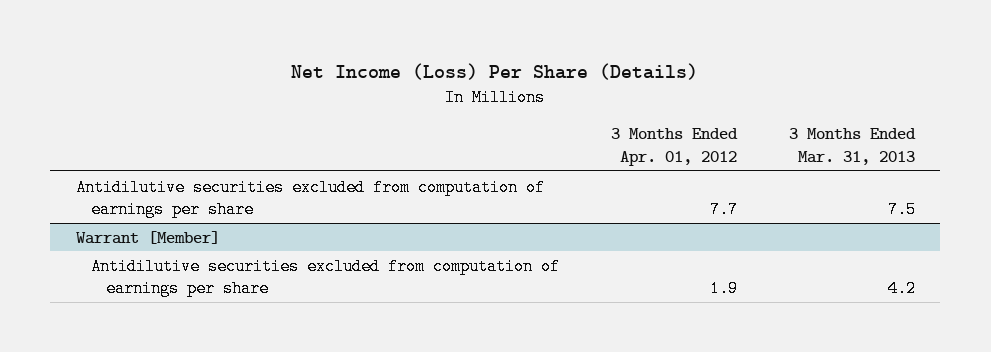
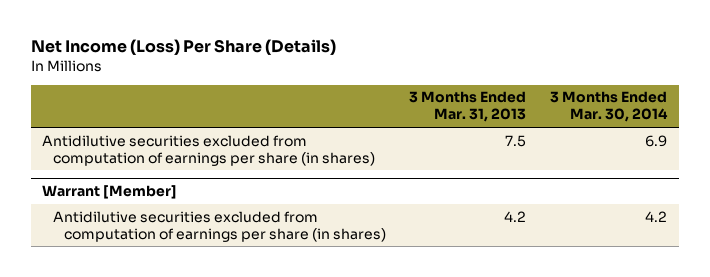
- | 3 Months Ended Apr. 01, 2012 | 3 Months Ended Mar. 31, 2013
+ | 3 Months Ended Mar. 31, 2013 | 3 Months Ended Mar. 30, 2014
- Antidilutive securities excluded from computation of earnings per share | 7.7 | 7.5
+ Antidilutive securities excluded from computation of earnings per share (in shares) | 7.5 | 6.9
@ Warrant [Member]
- Antidilutive securities excluded from computation of earnings per share | 1.9 | 4.2
+ Antidilutive securities excluded from computation of earnings per share (in shares) | 4.2 | 4.2

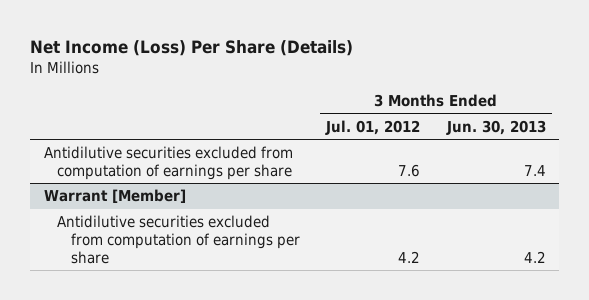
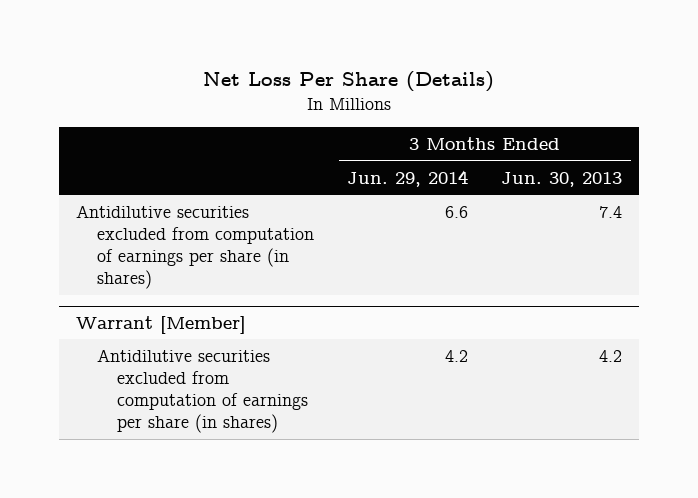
- Net Income (Loss) Per Share (Details)
+ Net Loss Per Share (Details)
- | 3 Months Ended Jul. 01, 2012 | 3 Months Ended Jun. 30, 2013
+ | 3 Months Ended Jun. 29, 2014 | 3 Months Ended Jun. 30, 2013
- Antidilutive securities excluded from computation of earnings per share | 7.6 | 7.4
+ Antidilutive securities excluded from computation of earnings per share (in shares) | 6.6 | 7.4
@ Warrant [Member]
- Antidilutive securities excluded from computation of earnings per share | 4.2 | 4.2
+ Antidilutive securities excluded from computation of earnings per share (in shares) | 4.2 | 4.2

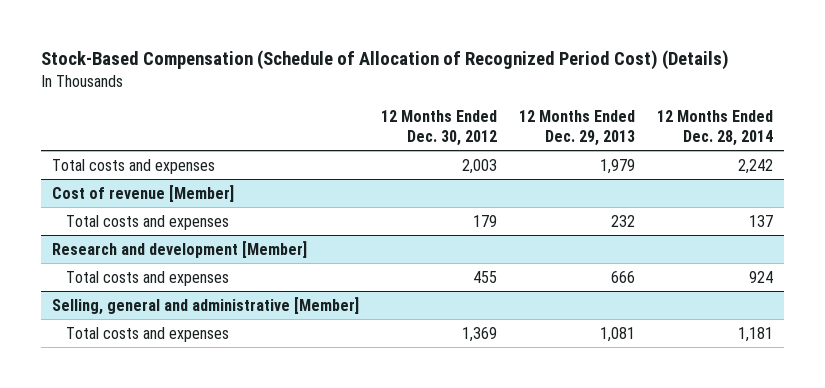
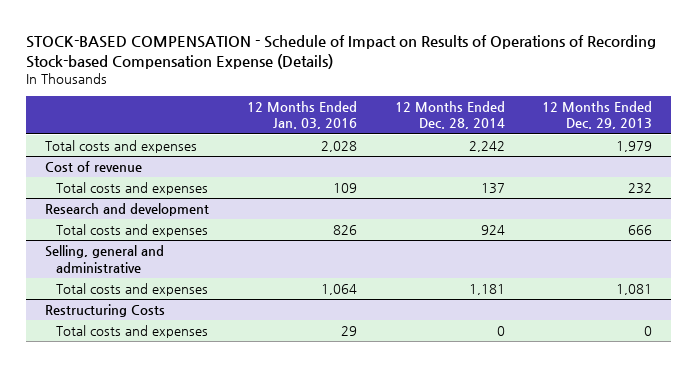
- Stock-Based Compensation (Schedule of Allocation of Recognized Period Cost) (Details)
+ STOCK-BASED COMPENSATION - Schedule of Impact on Results of Operations of Recording Stock-based Compensation Expense (Details)
- | 12 Months Ended Dec. 30, 2012 | 12 Months Ended Dec. 29, 2013 | 12 Months Ended Dec. 28, 2014
+ | 12 Months Ended Jan. 03, 2016 | 12 Months Ended Dec. 28, 2014 | 12 Months Ended Dec. 29, 2013
- Cost of revenue [Member]
+ Cost of revenue
- Research and development [Member]
+ Research and development
- Selling, general and administrative [Member]
+ Selling, general and administrative
+ Restructuring Costs
+ Total costs and expenses | 29 | 0 | 0

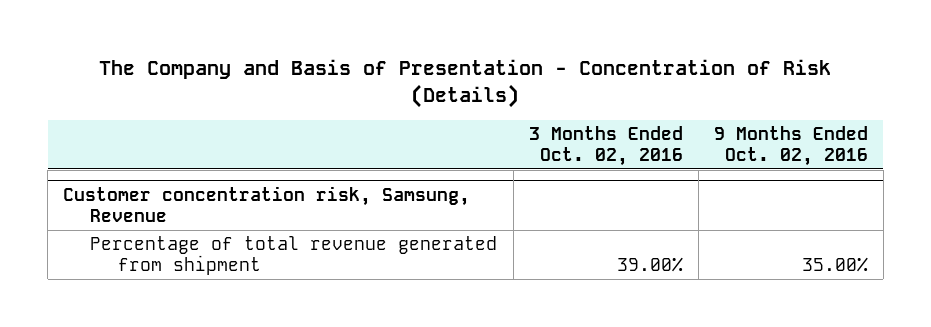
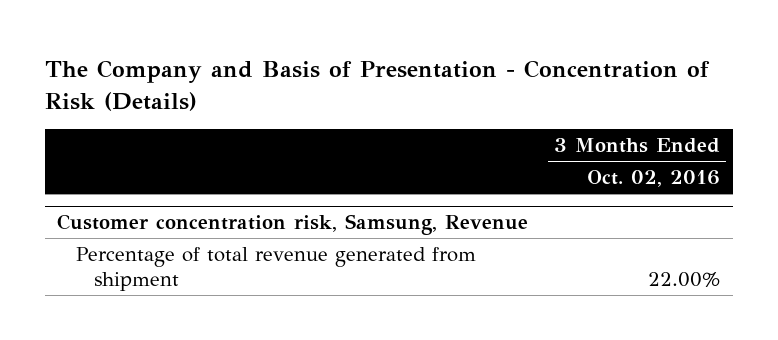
- | 3 Months Ended Oct. 02, 2016 | 9 Months Ended Oct. 02, 2016
+ | 3 Months Ended Oct. 02, 2016
@ Customer concentration risk, Samsung, Revenue
- Percentage of total revenue generated from shipment | 39.00% | 35.00%
+ Percentage of total revenue generated from shipment | 22.00%

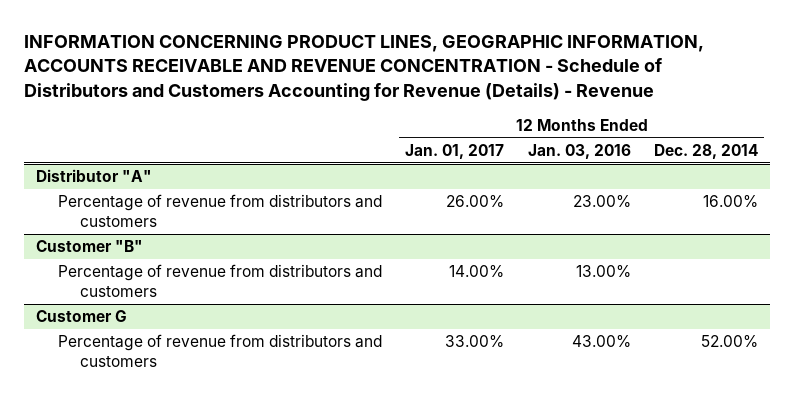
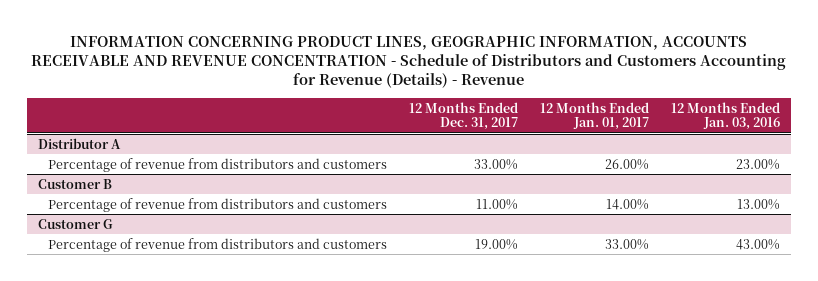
- | 12 Months Ended Jan. 01, 2017 | 12 Months Ended Jan. 03, 2016 | 12 Months Ended Dec. 28, 2014
+ | 12 Months Ended Dec. 31, 2017 | 12 Months Ended Jan. 01, 2017 | 12 Months Ended Jan. 03, 2016
- Distributor "A"
+ Distributor A
- Customer "B"
+ Customer B

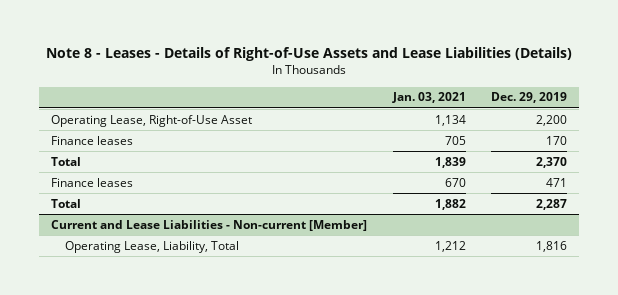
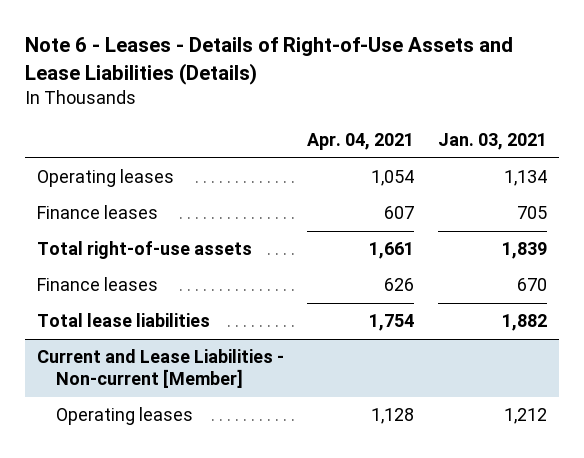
- Note 8 - Leases - Details of Right-of-Use Assets and Lease Liabilities (Details)
+ Note 6 - Leases - Details of Right-of-Use Assets and Lease Liabilities (Details)
- | Jan. 03, 2021 | Dec. 29, 2019
+ | Apr. 04, 2021 | Jan. 03, 2021
- Operating Lease, Right-of-Use Asset | 1,134 | 2,200
+ Operating leases | 1,054 | 1,134
- Total | 1,839 | 2,370
+ Total right-of-use assets | 1,661 | 1,839
- Total | 1,882 | 2,287
+ Total lease liabilities | 1,754 | 1,882
@ Current and Lease Liabilities - Non-current [Member]
- Operating Lease, Liability, Total | 1,212 | 1,816
+ Operating leases | 1,128 | 1,212

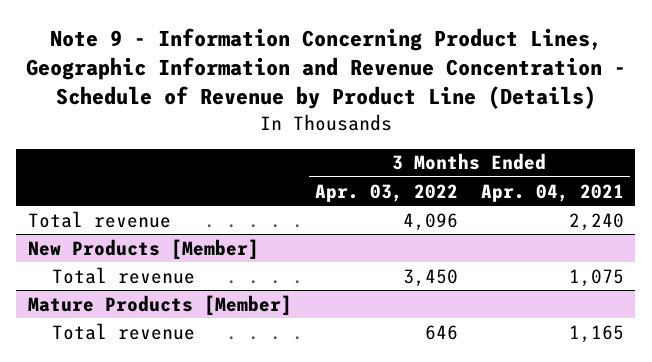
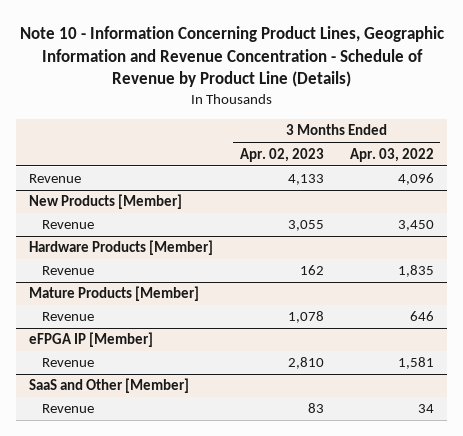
- Note 9 - Information Concerning Product Lines, Geographic Information and Revenue Concentration - Schedule of Revenue by Product Line (Details)
+ Note 10 - Information Concerning Product Lines, Geographic Information and Revenue Concentration - Schedule of Revenue by Product Line (Details)
- | 3 Months Ended Apr. 03, 2022 | 3 Months Ended Apr. 04, 2021
+ | 3 Months Ended Apr. 02, 2023 | 3 Months Ended Apr. 03, 2022
- Total revenue | 4,096 | 2,240
+ Revenue | 4,133 | 4,096
@ New Products [Member]
- Total revenue | 3,450 | 1,075
+ Revenue | 3,055 | 3,450
+ Hardware Products [Member]
+ Revenue | 162 | 1,835
@ Mature Products [Member]
- Total revenue | 646 | 1,165
+ Revenue | 1,078 | 646
+ eFPGA IP [Member]
+ Revenue | 2,810 | 1,581
+ SaaS and Other [Member]
+ Revenue | 83 | 34

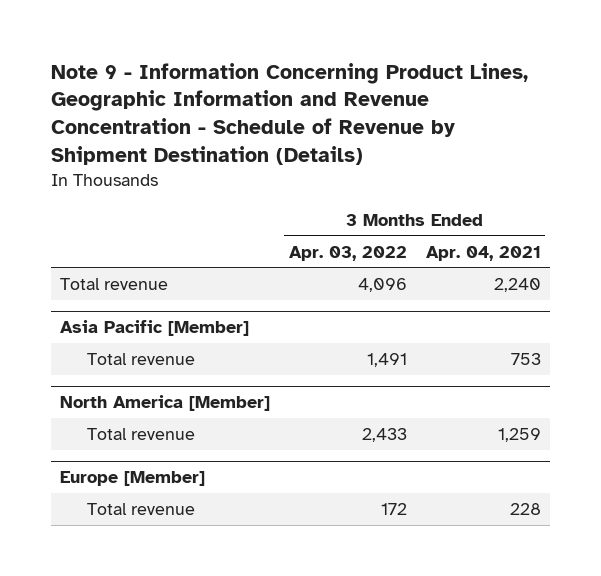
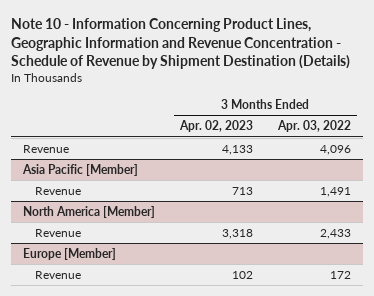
- Note 9 - Information Concerning Product Lines, Geographic Information and Revenue Concentration - Schedule of Revenue by Shipment Destination (Details)
+ Note 10 - Information Concerning Product Lines, Geographic Information and Revenue Concentration - Schedule of Revenue by Shipment Destination (Details)
- | 3 Months Ended Apr. 03, 2022 | 3 Months Ended Apr. 04, 2021
+ | 3 Months Ended Apr. 02, 2023 | 3 Months Ended Apr. 03, 2022
- Total revenue | 4,096 | 2,240
+ Revenue | 4,133 | 4,096
@ Asia Pacific [Member]
- Total revenue | 1,491 | 753
+ Revenue | 713 | 1,491
@ North America [Member]
- Total revenue | 2,433 | 1,259
+ Revenue | 3,318 | 2,433
@ Europe [Member]
- Total revenue | 172 | 228
+ Revenue | 102 | 172

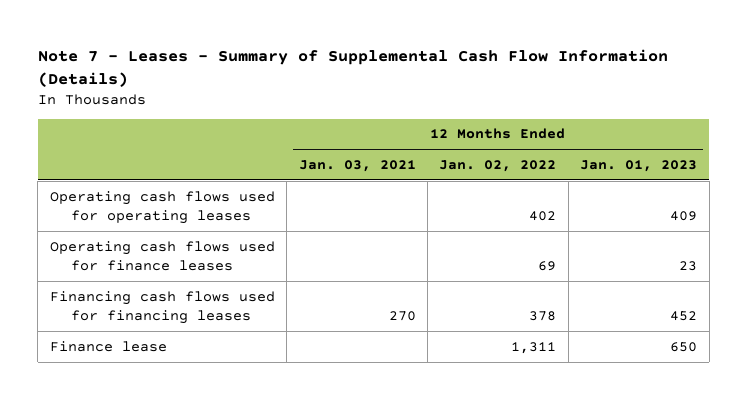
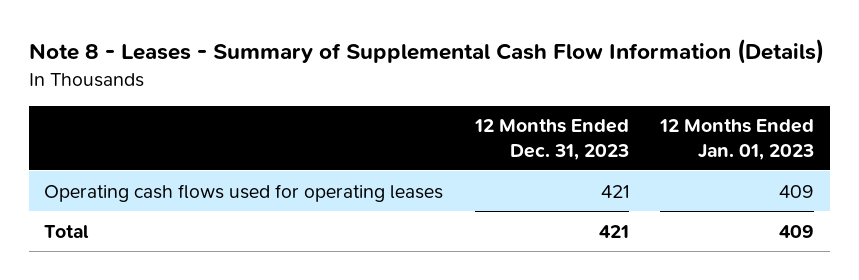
- Note 7 - Leases - Summary of Supplemental Cash Flow Information (Details)
+ Note 8 - Leases - Summary of Supplemental Cash Flow Information (Details)
- | 12 Months Ended Jan. 03, 2021 | 12 Months Ended Jan. 02, 2022 | 12 Months Ended Jan. 01, 2023
+ | 12 Months Ended Dec. 31, 2023 | 12 Months Ended Jan. 01, 2023
- Operating cash flows used for finance leases | | 69 | 23
- Financing cash flows used for financing leases | 270 | 378 | 452
- Finance lease | | 1,311 | 650
+ Total | 421 | 409

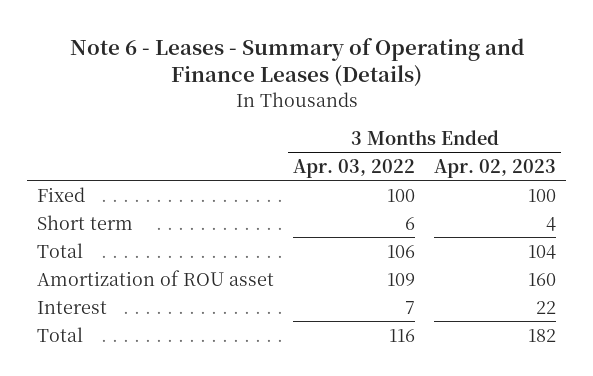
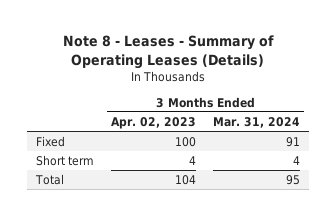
- Note 6 - Leases - Summary of Operating and Finance Leases (Details)
+ Note 8 - Leases - Summary of Operating Leases (Details)
- | 3 Months Ended Apr. 03, 2022 | 3 Months Ended Apr. 02, 2023
+ | 3 Months Ended Apr. 02, 2023 | 3 Months Ended Mar. 31, 2024
- Amortization of ROU asset | 109 | 160
- Interest | 7 | 22
- Total | 116 | 182

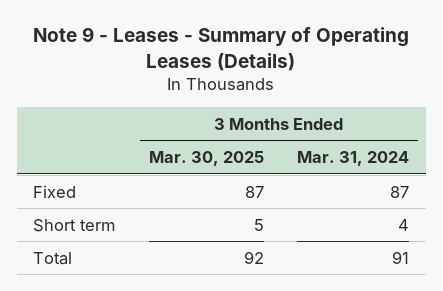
- Note 8 - Leases - Summary of Operating Leases (Details)
+ Note 9 - Leases - Summary of Operating Leases (Details)
- | 3 Months Ended Apr. 02, 2023 | 3 Months Ended Mar. 31, 2024
+ | 3 Months Ended Mar. 30, 2025 | 3 Months Ended Mar. 31, 2024
- Fixed | 100 | 91
+ Fixed | 87 | 87
- Total | 104 | 95
+ Total | 92 | 91

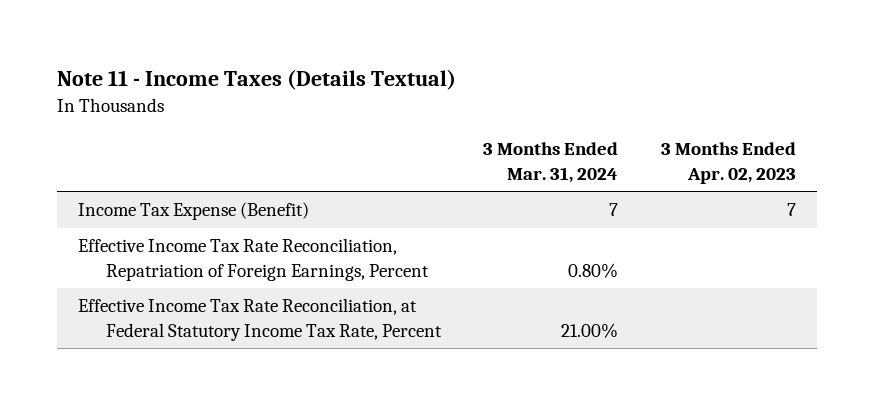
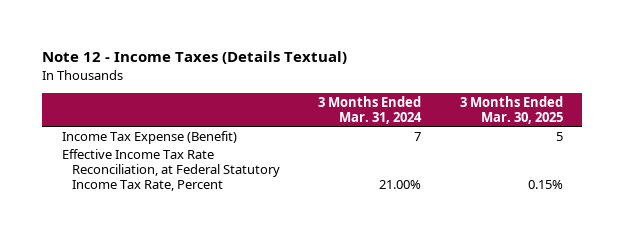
- Note 11 - Income Taxes (Details Textual)
+ Note 12 - Income Taxes (Details Textual)
- | 3 Months Ended Mar. 31, 2024 | 3 Months Ended Apr. 02, 2023
+ | 3 Months Ended Mar. 31, 2024 | 3 Months Ended Mar. 30, 2025
- Effective Income Tax Rate Reconciliation, Repatriation of Foreign Earnings, Percent | 0.80% |

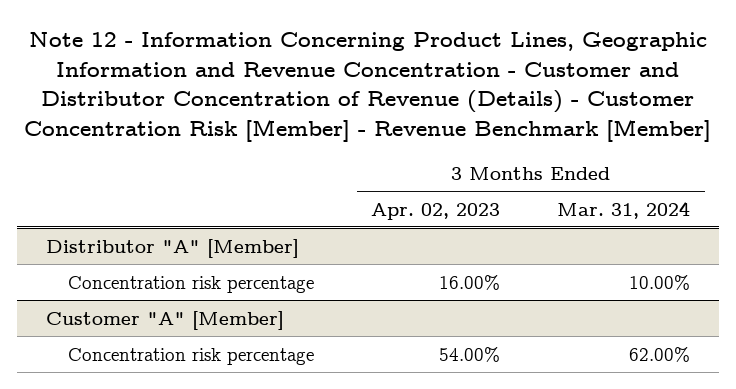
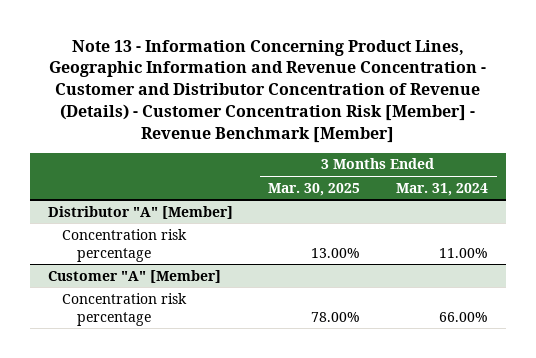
- Note 12 - Information Concerning Product Lines, Geographic Information and Revenue Concentration - Customer and Distributor Concentration of Revenue (Details) - Customer Concentration Risk [Member] - Revenue Benchmark [Member]
+ Note 13 - Information Concerning Product Lines, Geographic Information and Revenue Concentration - Customer and Distributor Concentration of Revenue (Details) - Customer Concentration Risk [Member] - Revenue Benchmark [Member]
- | 3 Months Ended Apr. 02, 2023 | 3 Months Ended Mar. 31, 2024
+ | 3 Months Ended Mar. 30, 2025 | 3 Months Ended Mar. 31, 2024
@ Distributor "A" [Member]
- Concentration risk percentage | 16.00% | 10.00%
+ Concentration risk percentage | 13.00% | 11.00%
@ Customer "A" [Member]
- Concentration risk percentage | 54.00% | 62.00%
+ Concentration risk percentage | 78.00% | 66.00%

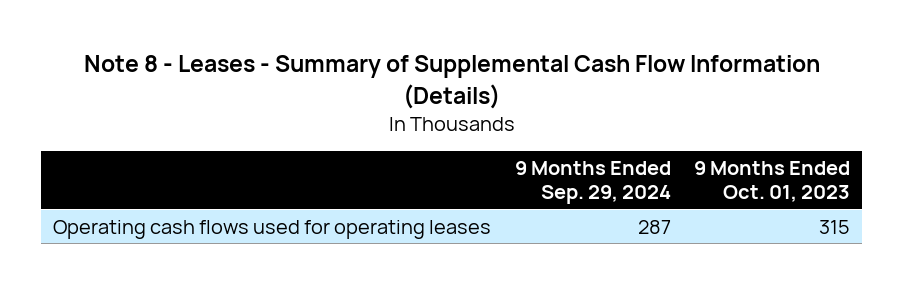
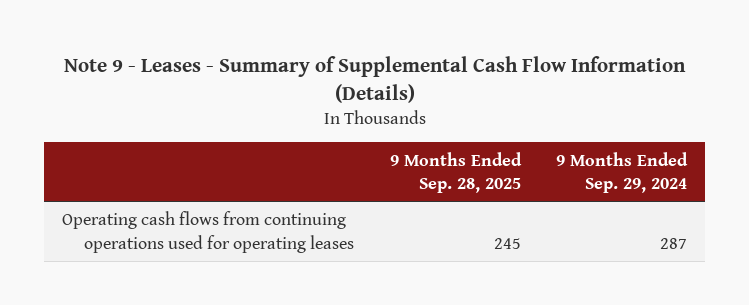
- Note 8 - Leases - Summary of Supplemental Cash Flow Information (Details)
+ Note 9 - Leases - Summary of Supplemental Cash Flow Information (Details)
- | 9 Months Ended Sep. 29, 2024 | 9 Months Ended Oct. 01, 2023
+ | 9 Months Ended Sep. 28, 2025 | 9 Months Ended Sep. 29, 2024
- Operating cash flows used for operating leases | 287 | 315
+ Operating cash flows from continuing operations used for operating leases | 245 | 287

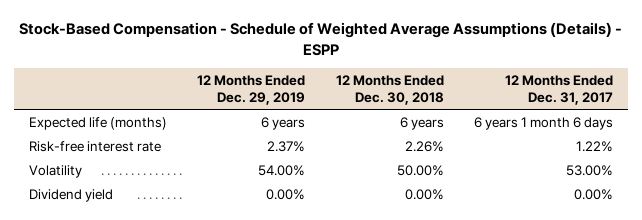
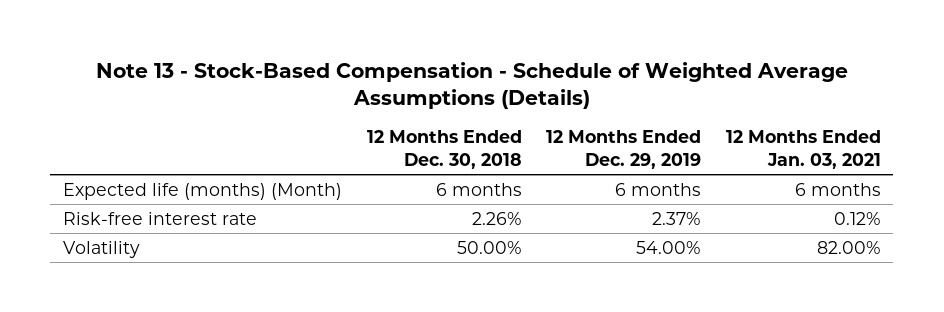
- Stock-Based Compensation - Schedule of Weighted Average Assumptions (Details) - ESPP
+ Note 13 - Stock-Based Compensation - Schedule of Weighted Average Assumptions (Details)
- | 12 Months Ended Dec. 29, 2019 | 12 Months Ended Dec. 30, 2018 | 12 Months Ended Dec. 31, 2017
+ | 12 Months Ended Dec. 30, 2018 | 12 Months Ended Dec. 29, 2019 | 12 Months Ended Jan. 03, 2021
- Expected life (months) | 6 years | 6 years | 6 years 1 month 6 days
+ Expected life (months) (Month) | 6 months | 6 months | 6 months
- Dividend yield | 0.00% | 0.00% | 0.00%

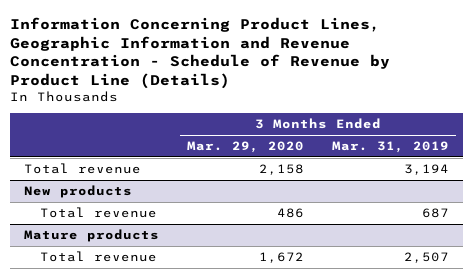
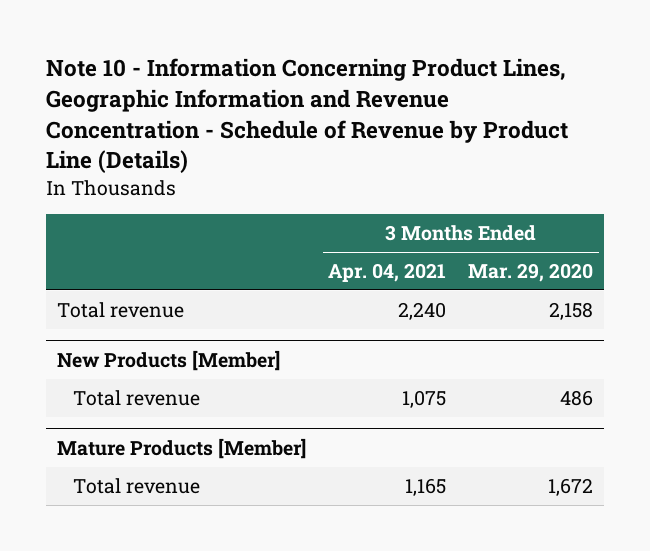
- Information Concerning Product Lines, Geographic Information and Revenue Concentration - Schedule of Revenue by Product Line (Details)
+ Note 10 - Information Concerning Product Lines, Geographic Information and Revenue Concentration - Schedule of Revenue by Product Line (Details)
- | 3 Months Ended Mar. 29, 2020 | 3 Months Ended Mar. 31, 2019
+ | 3 Months Ended Apr. 04, 2021 | 3 Months Ended Mar. 29, 2020
- New products
+ New Products [Member]
- Mature products
+ Mature Products [Member]

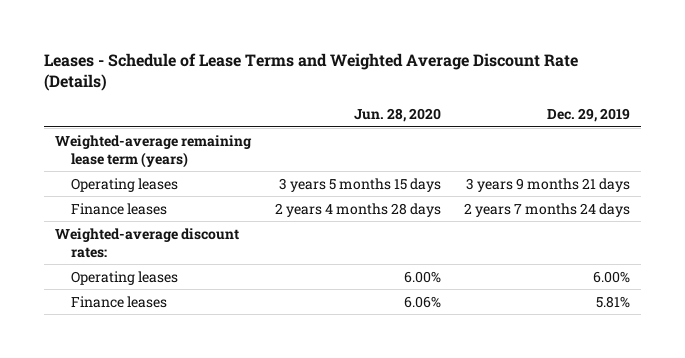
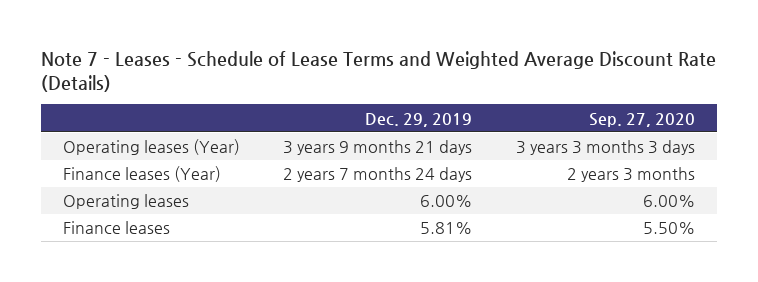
- Leases - Schedule of Lease Terms and Weighted Average Discount Rate (Details)
+ Note 7 - Leases - Schedule of Lease Terms and Weighted Average Discount Rate (Details)
- | Jun. 28, 2020 | Dec. 29, 2019
+ | Dec. 29, 2019 | Sep. 27, 2020
- Weighted-average remaining lease term (years)
- Operating leases | 3 years 5 months 15 days | 3 years 9 months 21 days
- Finance leases | 2 years 4 months 28 days | 2 years 7 months 24 days
- Weighted-average discount rates:
+ Operating leases (Year) | 3 years 9 months 21 days | 3 years 3 months 3 days
+ Finance leases (Year) | 2 years 7 months 24 days | 2 years 3 months

